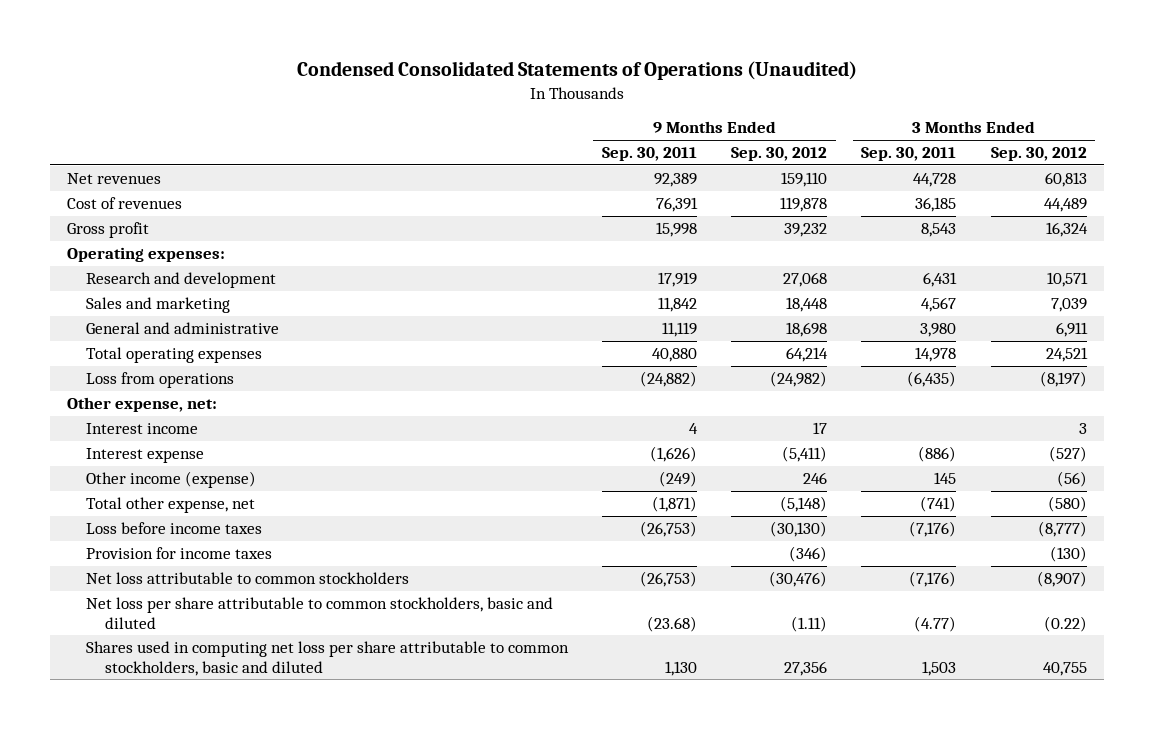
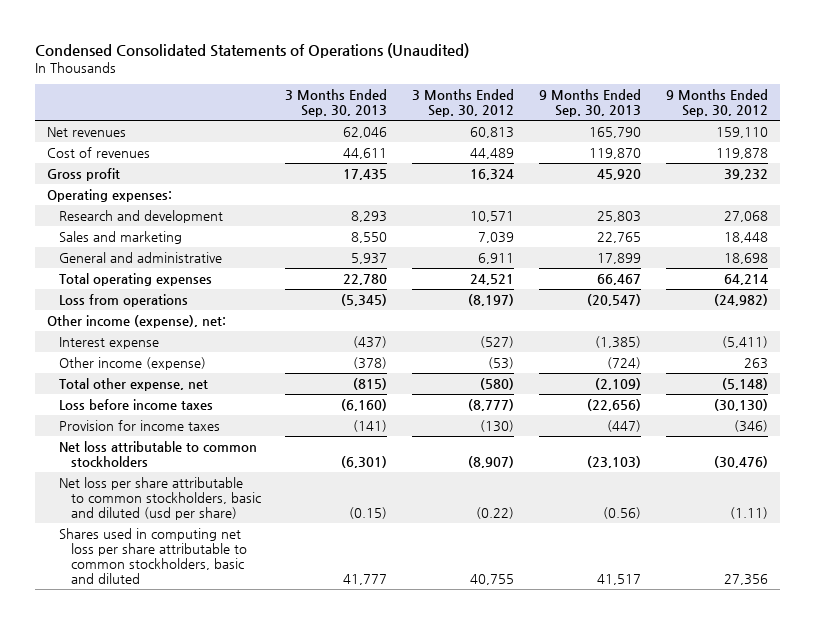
- | 9 Months Ended Sep. 30, 2011 | 9 Months Ended Sep. 30, 2012 | 3 Months Ended Sep. 30, 2011 | 3 Months Ended Sep. 30, 2012
+ | 3 Months Ended Sep. 30, 2013 | 3 Months Ended Sep. 30, 2012 | 9 Months Ended Sep. 30, 2013 | 9 Months Ended Sep. 30, 2012
- Other expense, net:
- Interest income | 4 | 17 | | 3
+ Other income (expense), net:
- Other income (expense) | (249) | 246 | 145 | (56)
+ Other income (expense) | (378) | (53) | (724) | 263
- Net loss per share attributable to common stockholders, basic and diluted | (23.68) | (1.11) | (4.77) | (0.22)
+ Net loss per share attributable to common stockholders, basic and diluted (usd per share) | (0.15) | (0.22) | (0.56) | (1.11)

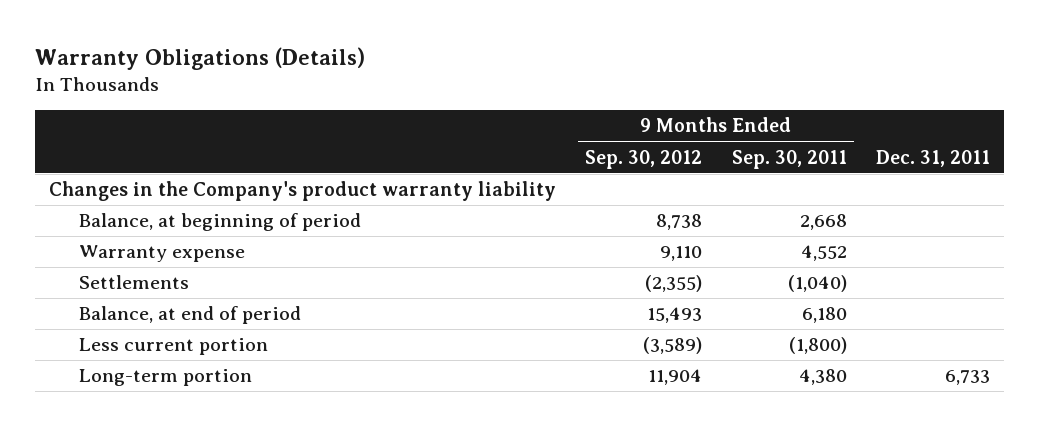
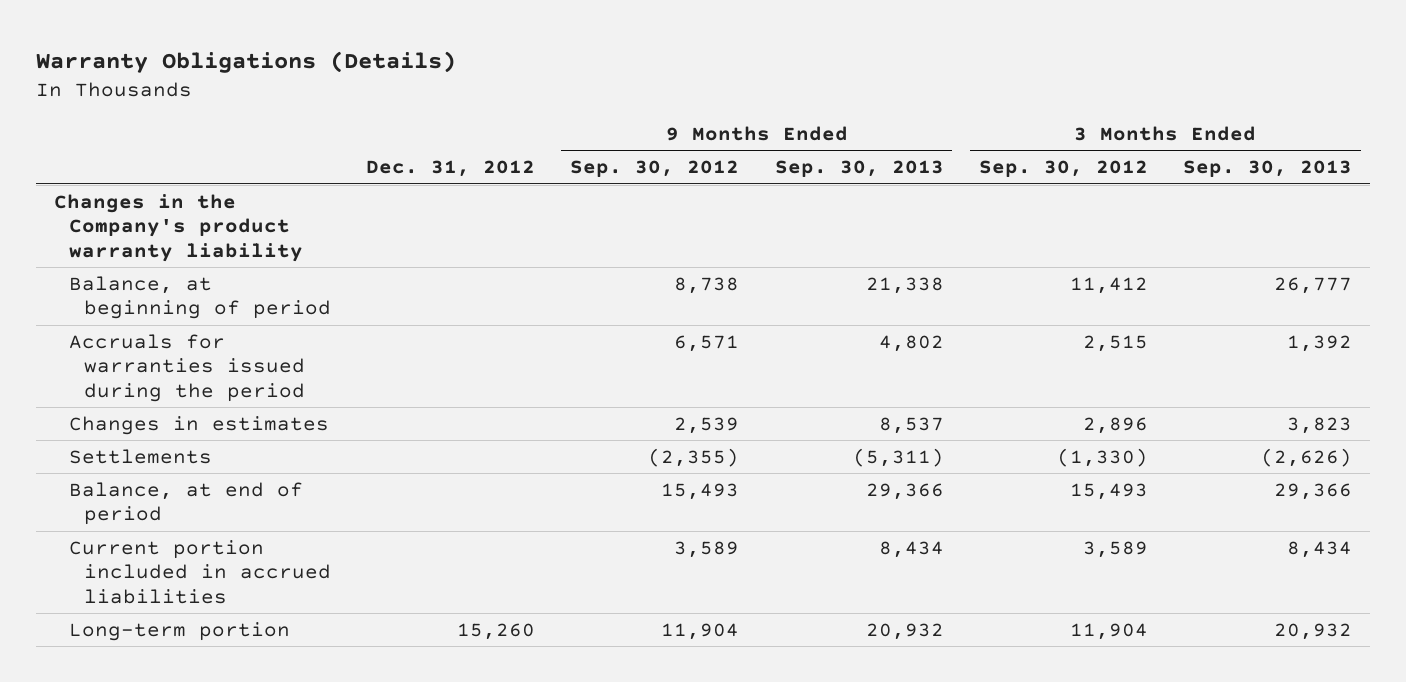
- | 9 Months Ended Sep. 30, 2012 | 9 Months Ended Sep. 30, 2011 | Dec. 31, 2011
+ | Dec. 31, 2012 | 9 Months Ended Sep. 30, 2012 | 9 Months Ended Sep. 30, 2013 | 3 Months Ended Sep. 30, 2012 | 3 Months Ended Sep. 30, 2013
- Warranty expense | 9,110 | 4,552 |
+ Accruals for warranties issued during the period | | 6,571 | 4,802 | 2,515 | 1,392
+ Changes in estimates | | 2,539 | 8,537 | 2,896 | 3,823
- Less current portion | (3,589) | (1,800) |
+ Current portion included in accrued liabilities | | 3,589 | 8,434 | 3,589 | 8,434

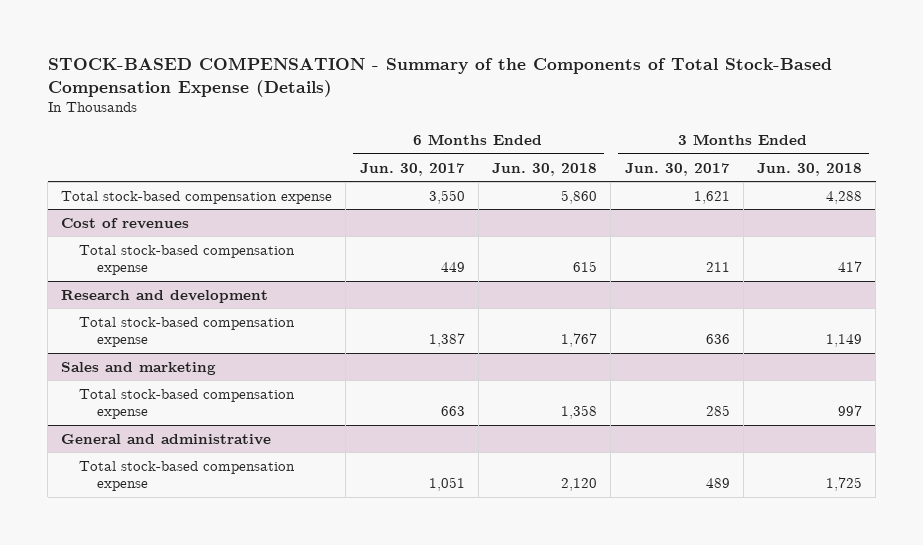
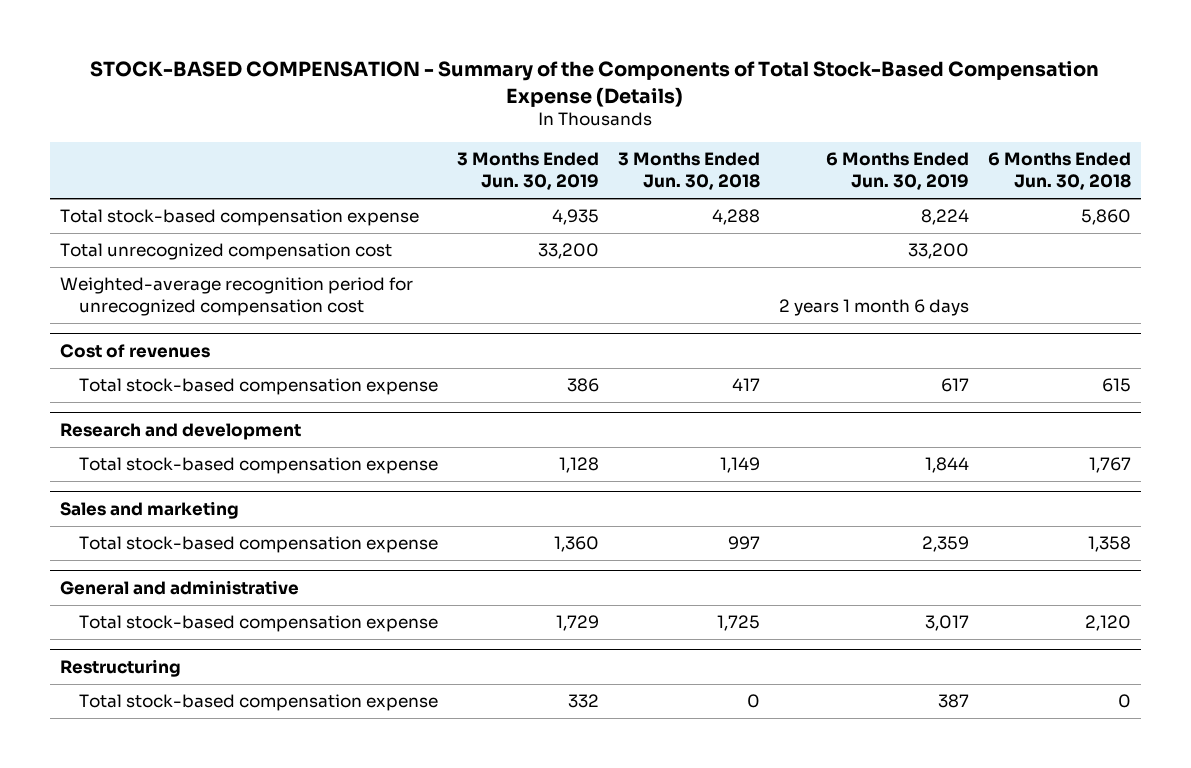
- | 6 Months Ended Jun. 30, 2017 | 6 Months Ended Jun. 30, 2018 | 3 Months Ended Jun. 30, 2017 | 3 Months Ended Jun. 30, 2018
+ | 3 Months Ended Jun. 30, 2019 | 3 Months Ended Jun. 30, 2018 | 6 Months Ended Jun. 30, 2019 | 6 Months Ended Jun. 30, 2018
+ Total unrecognized compensation cost | 33,200 | | 33,200 |
+ Weighted-average recognition period for unrecognized compensation cost | | | 2 years 1 month 6 days |
+ Restructuring
+ Total stock-based compensation expense | 332 | 0 | 387 | 0

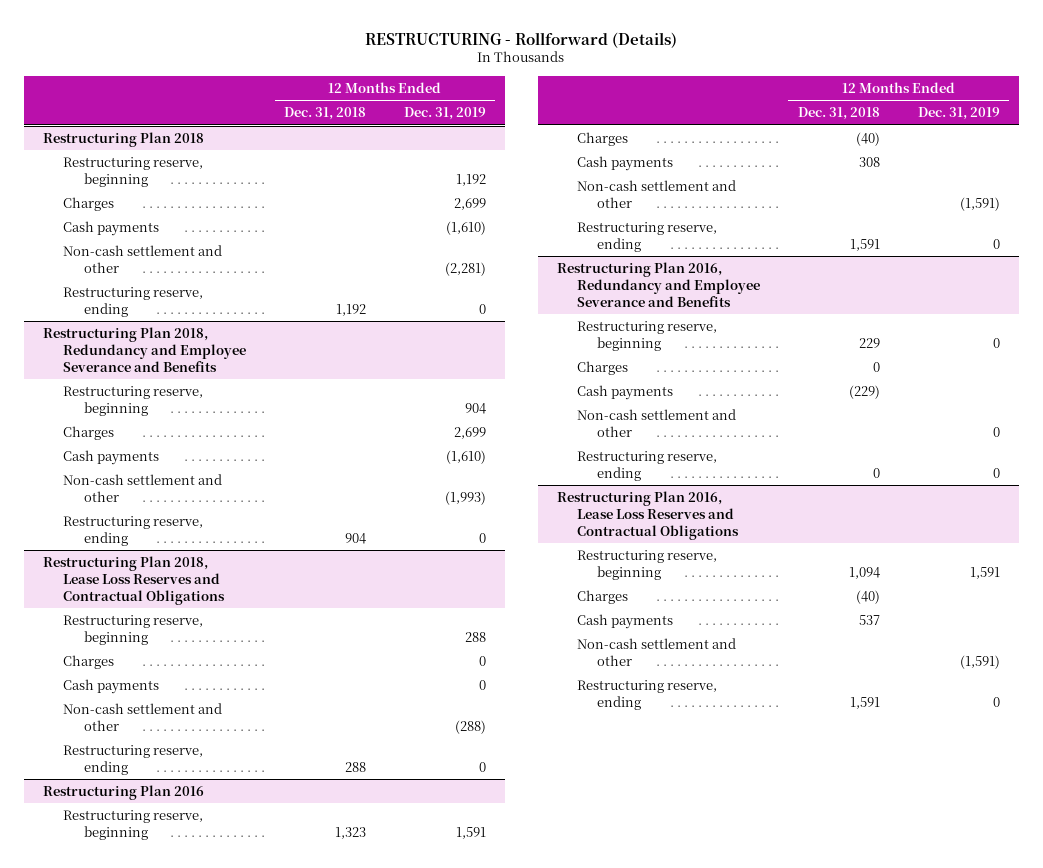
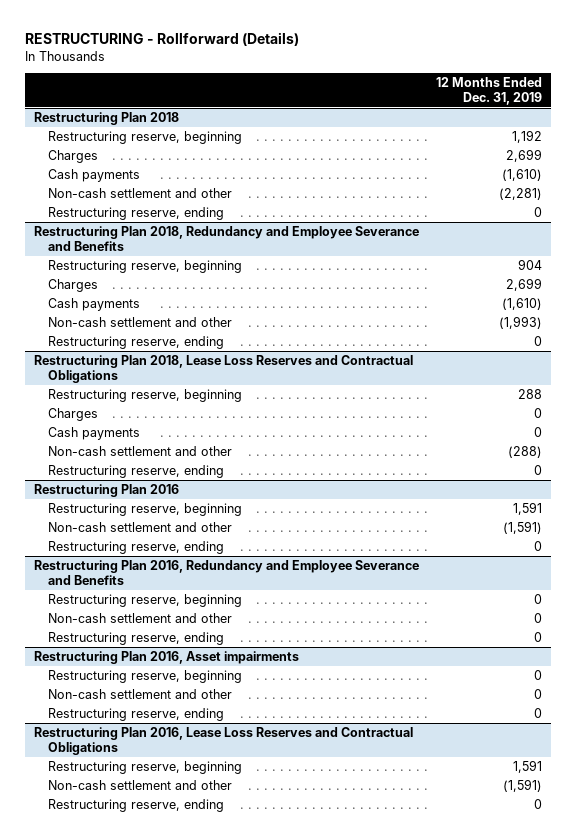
- | 12 Months Ended Dec. 31, 2018 | 12 Months Ended Dec. 31, 2019
+ | 12 Months Ended Dec. 31, 2019
@ Restructuring Plan 2016
- Charges | (40) |
- Cash payments | 308 |
@ Restructuring Plan 2016, Redundancy and Employee Severance and Benefits
- Charges | 0 |
- Cash payments | (229) |
+ Restructuring Plan 2016, Asset impairments
+ Restructuring reserve, beginning | 0
+ Non-cash settlement and other | 0
+ Restructuring reserve, ending | 0
@ Restructuring Plan 2016, Lease Loss Reserves and Contractual Obligations
- Charges | (40) |
- Cash payments | 537 |

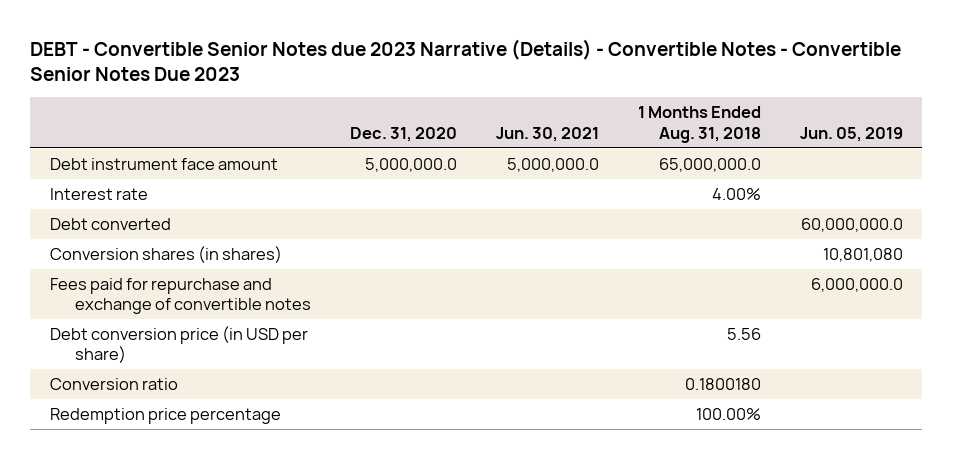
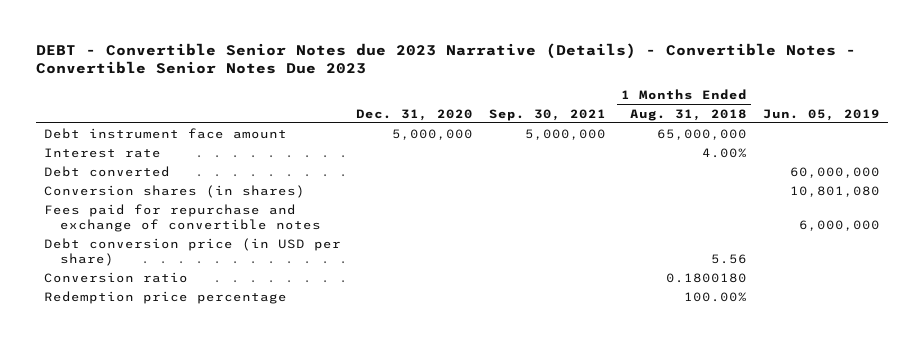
- | Dec. 31, 2020 | Jun. 30, 2021 | 1 Months Ended Aug. 31, 2018 | Jun. 05, 2019
+ | Dec. 31, 2020 | Sep. 30, 2021 | 1 Months Ended Aug. 31, 2018 | Jun. 05, 2019
- Debt instrument face amount | 5,000,000.0 | 5,000,000.0 | 65,000,000.0 |
+ Debt instrument face amount | 5,000,000 | 5,000,000 | 65,000,000 |
- Debt converted | | | | 60,000,000.0
+ Debt converted | | | | 60,000,000
- Fees paid for repurchase and exchange of convertible notes | | | | 6,000,000.0
+ Fees paid for repurchase and exchange of convertible notes | | | | 6,000,000

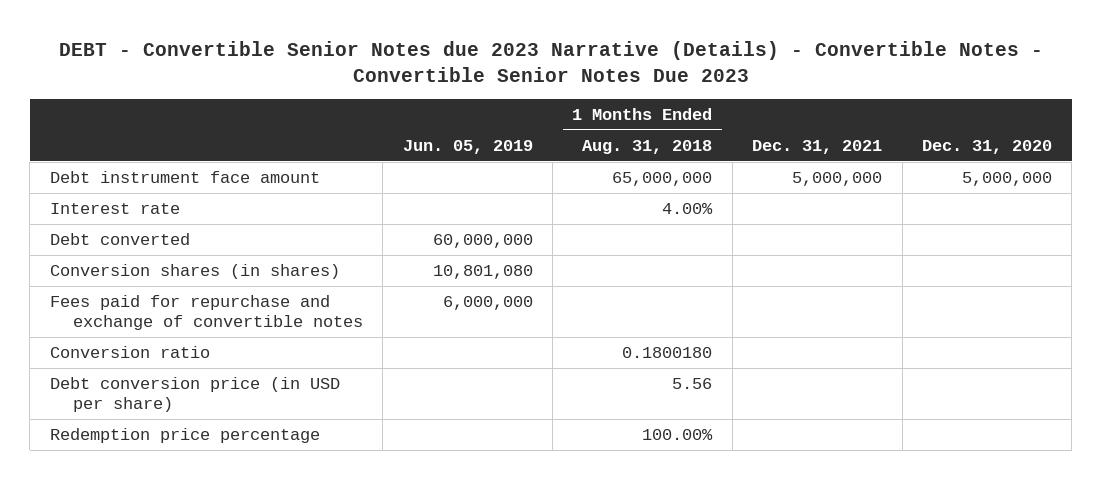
- | Dec. 31, 2020 | Sep. 30, 2021 | 1 Months Ended Aug. 31, 2018 | Jun. 05, 2019
+ | Jun. 05, 2019 | 1 Months Ended Aug. 31, 2018 | Dec. 31, 2021 | Dec. 31, 2020
moved down: Debt conversion price (in USD per share) | | 5.56 | |

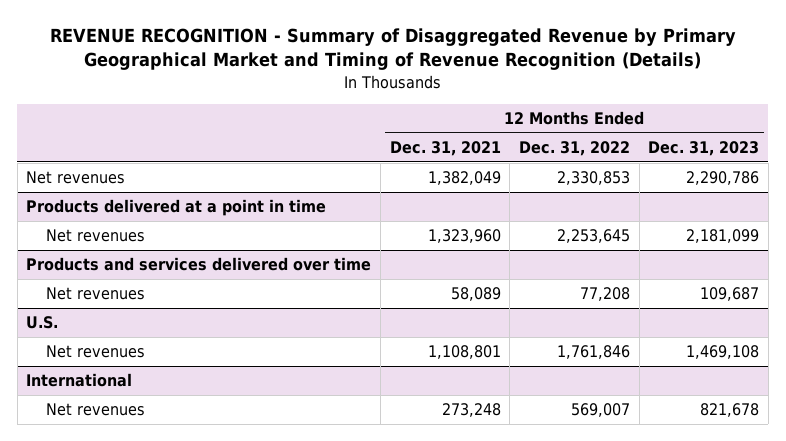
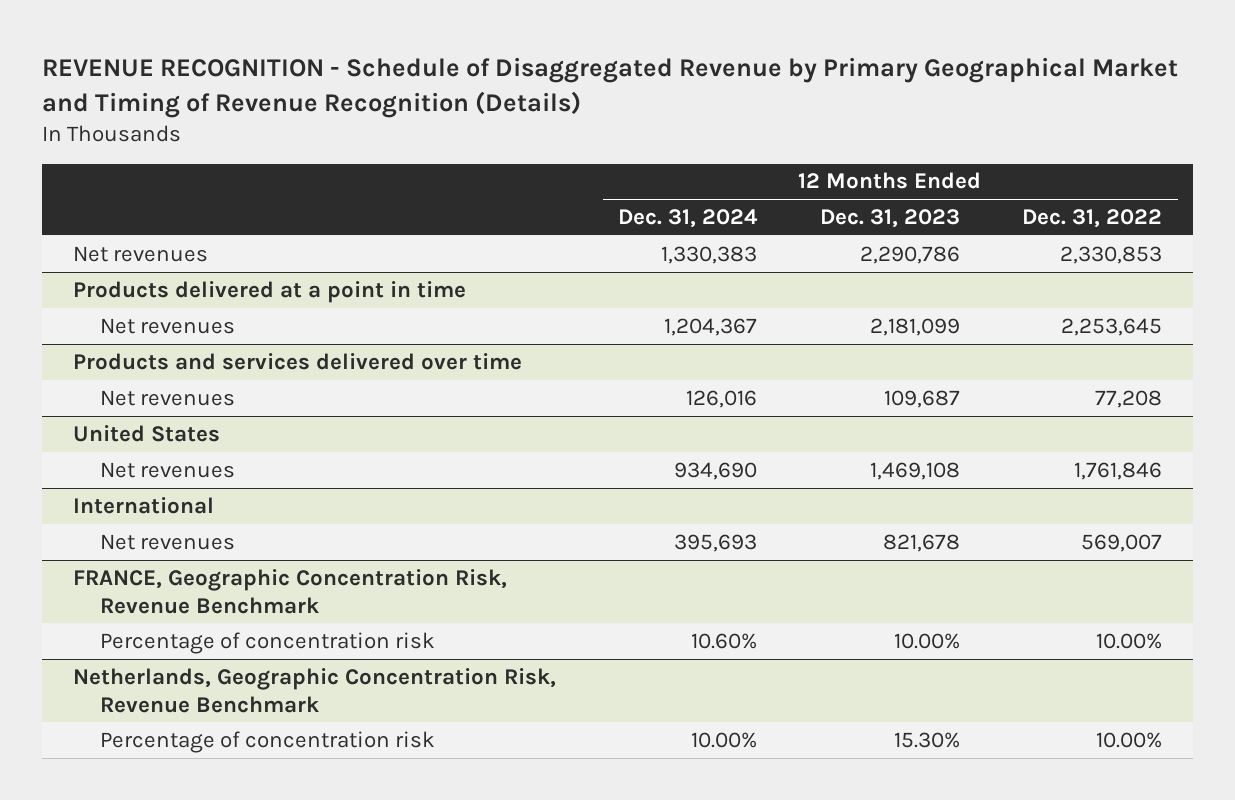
- REVENUE RECOGNITION - Summary of Disaggregated Revenue by Primary Geographical Market and Timing of Revenue Recognition (Details)
+ REVENUE RECOGNITION - Schedule of Disaggregated Revenue by Primary Geographical Market and Timing of Revenue Recognition (Details)
- | 12 Months Ended Dec. 31, 2021 | 12 Months Ended Dec. 31, 2022 | 12 Months Ended Dec. 31, 2023
+ | 12 Months Ended Dec. 31, 2024 | 12 Months Ended Dec. 31, 2023 | 12 Months Ended Dec. 31, 2022
- U.S.
+ United States
+ FRANCE, Geographic Concentration Risk, Revenue Benchmark
+ Percentage of concentration risk | 10.60% | 10.00% | 10.00%
+ Netherlands, Geographic Concentration Risk, Revenue Benchmark
+ Percentage of concentration risk | 10.00% | 15.30% | 10.00%

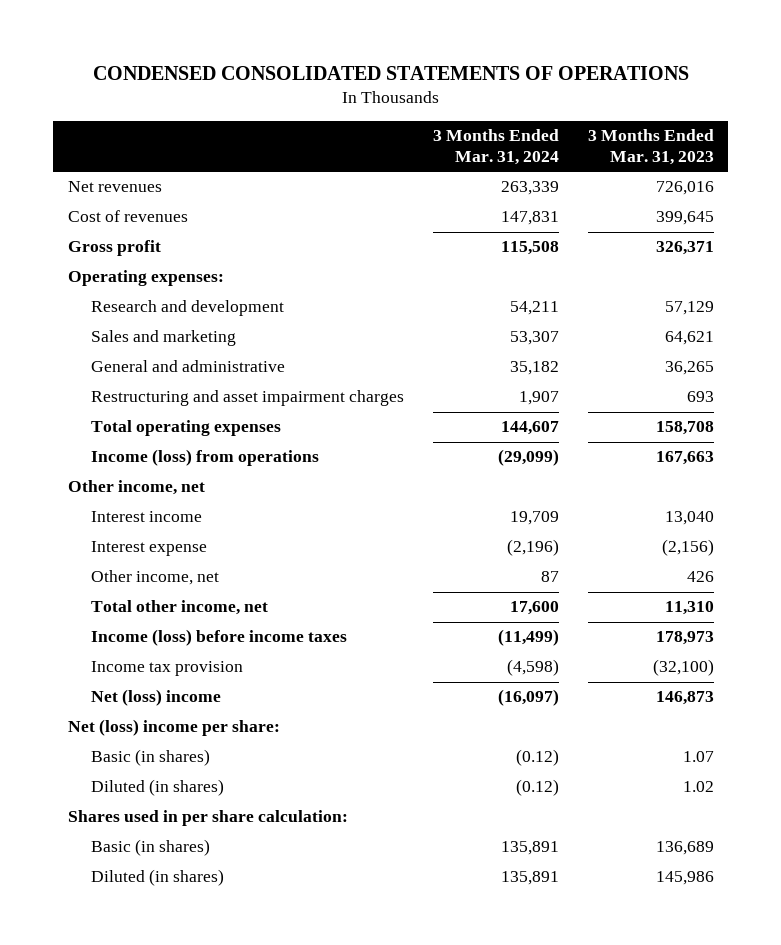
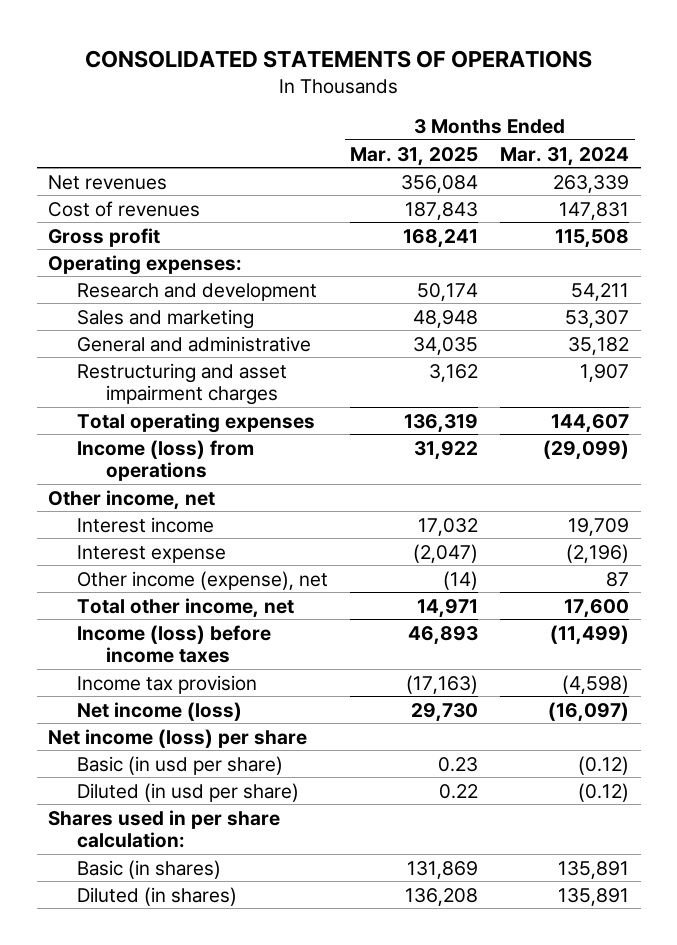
- CONDENSED CONSOLIDATED STATEMENTS OF OPERATIONS
+ CONSOLIDATED STATEMENTS OF OPERATIONS
- | 3 Months Ended Mar. 31, 2024 | 3 Months Ended Mar. 31, 2023
+ | 3 Months Ended Mar. 31, 2025 | 3 Months Ended Mar. 31, 2024
- Other income, net | 87 | 426
+ Other income (expense), net | (14) | 87
- Net (loss) income | (16,097) | 146,873
- Net (loss) income per share:
- Basic (in shares) | (0.12) | 1.07
- Diluted (in shares) | (0.12) | 1.02
+ Net income (loss) | 29,730 | (16,097)
+ Net income (loss) per share
+ Basic (in usd per share) | 0.23 | (0.12)
+ Diluted (in usd per share) | 0.22 | (0.12)

